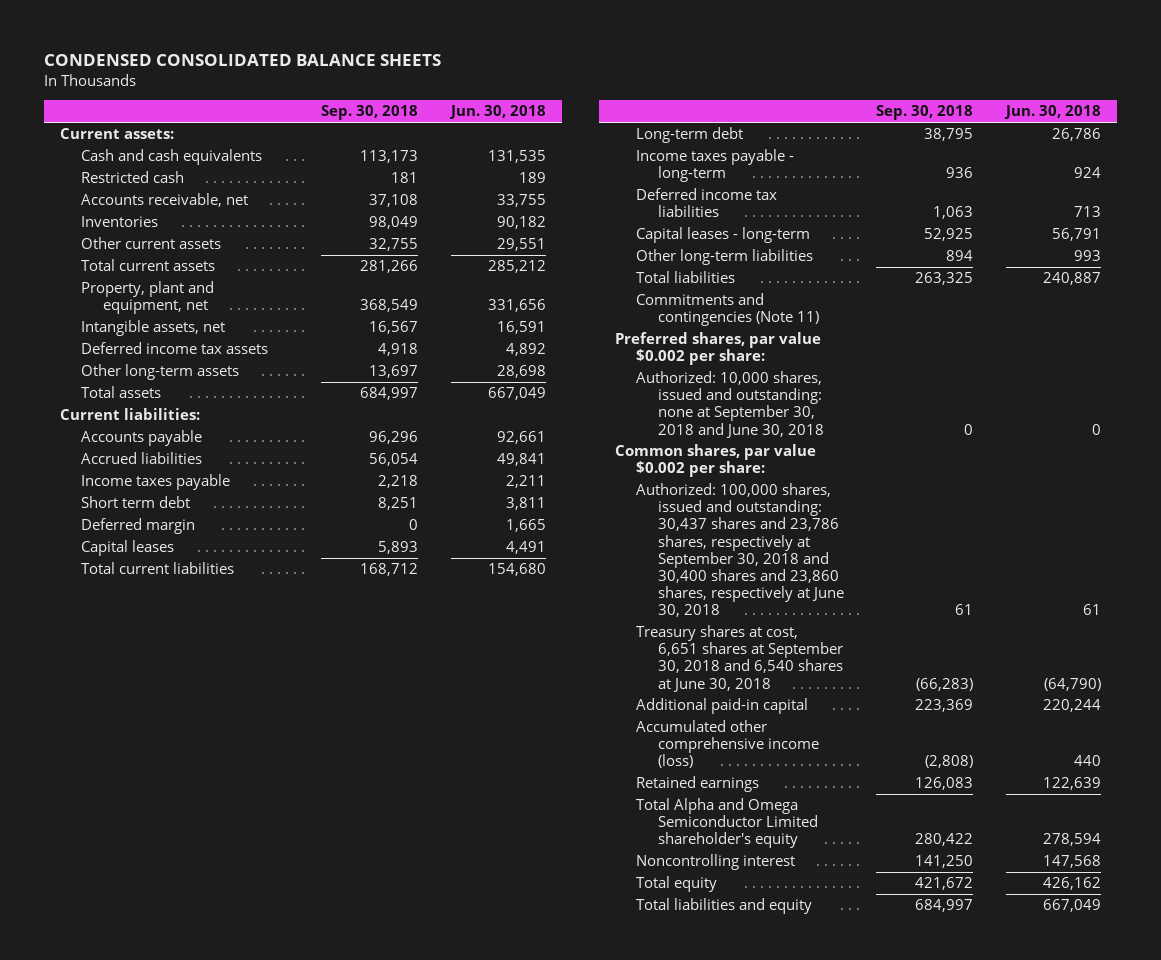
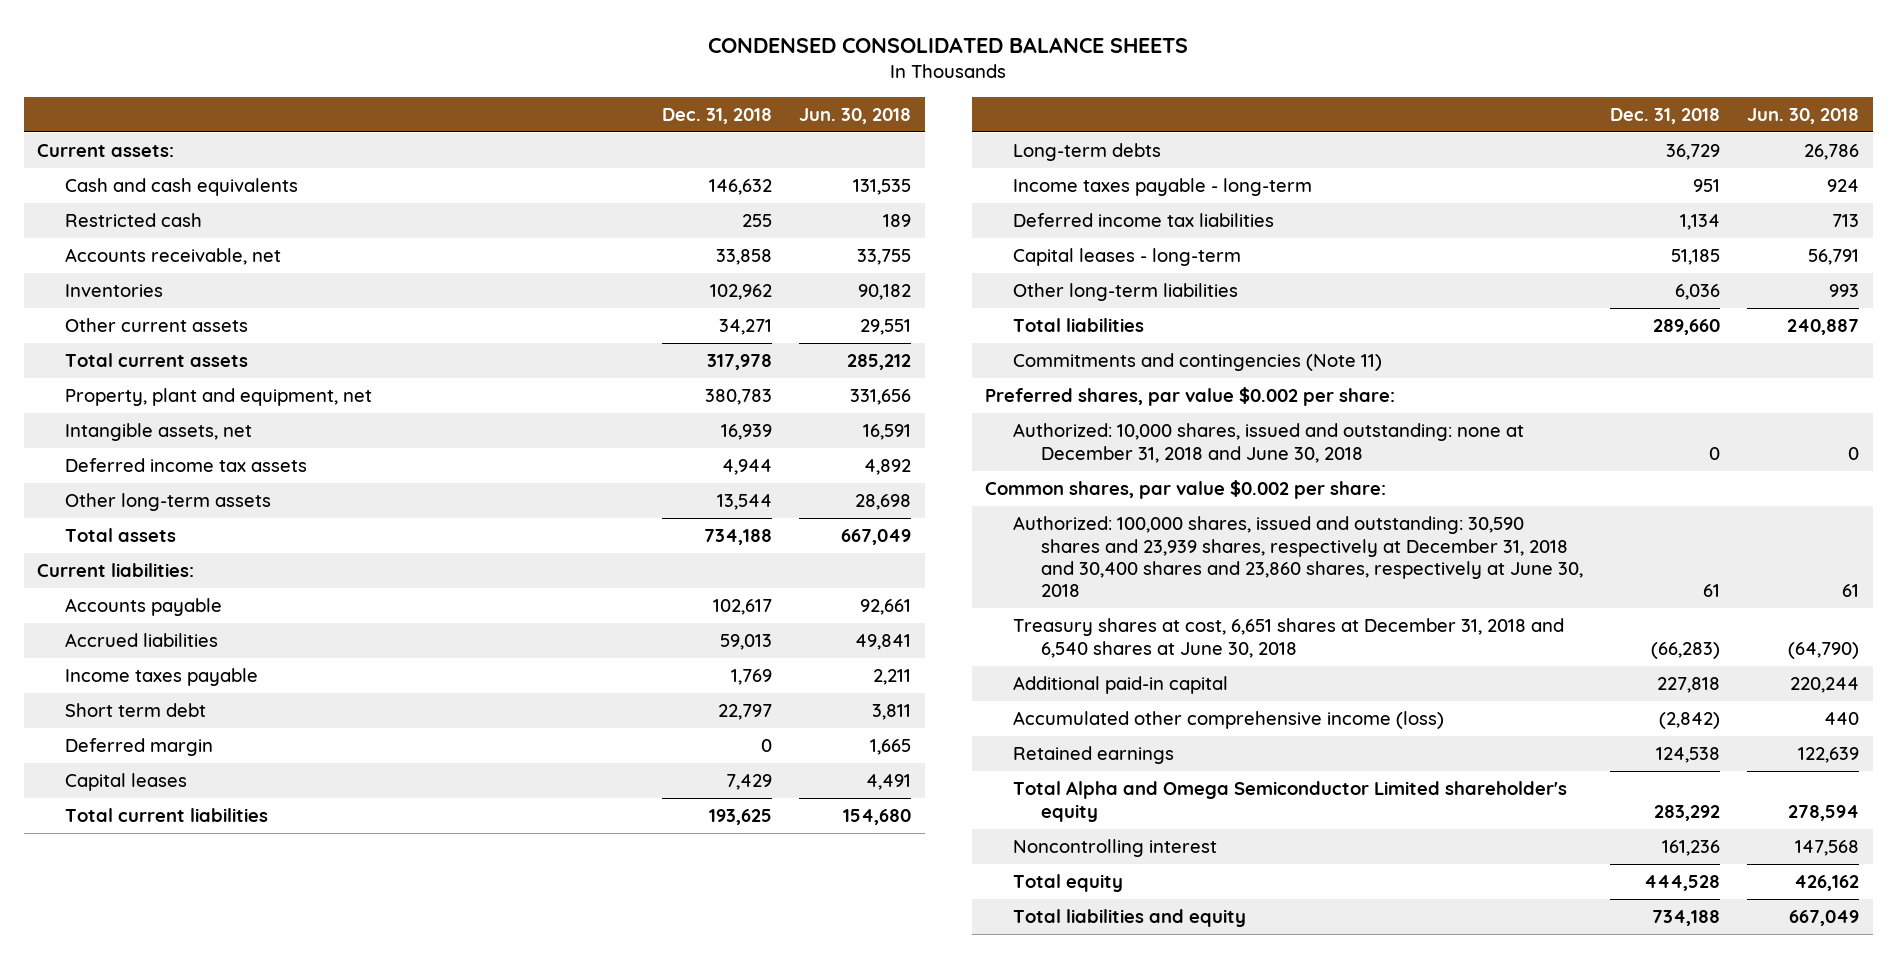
- | Sep. 30, 2018 | Jun. 30, 2018
+ | Dec. 31, 2018 | Jun. 30, 2018
- Long-term debt | 38,795 | 26,786
+ Long-term debts | 36,729 | 26,786
- Authorized: 10,000 shares, issued and outstanding: none at September 30, 2018 and June 30, 2018 | 0 | 0
+ Authorized: 10,000 shares, issued and outstanding: none at December 31, 2018 and June 30, 2018 | 0 | 0
- Authorized: 100,000 shares, issued and outstanding: 30,437 shares and 23,786 shares, respectively at September 30, 2018 and 30,400 shares and 23,860 shares, respectively at June 30, 2018 | 61 | 61
- Treasury shares at cost, 6,651 shares at September 30, 2018 and 6,540 shares at June 30, 2018 | (66,283) | (64,790)
+ Authorized: 100,000 shares, issued and outstanding: 30,590 shares and 23,939 shares, respectively at December 31, 2018 and 30,400 shares and 23,860 shares, respectively at June 30, 2018 | 61 | 61
+ Treasury shares at cost, 6,651 shares at December 31, 2018 and 6,540 shares at June 30, 2018 | (66,283) | (64,790)

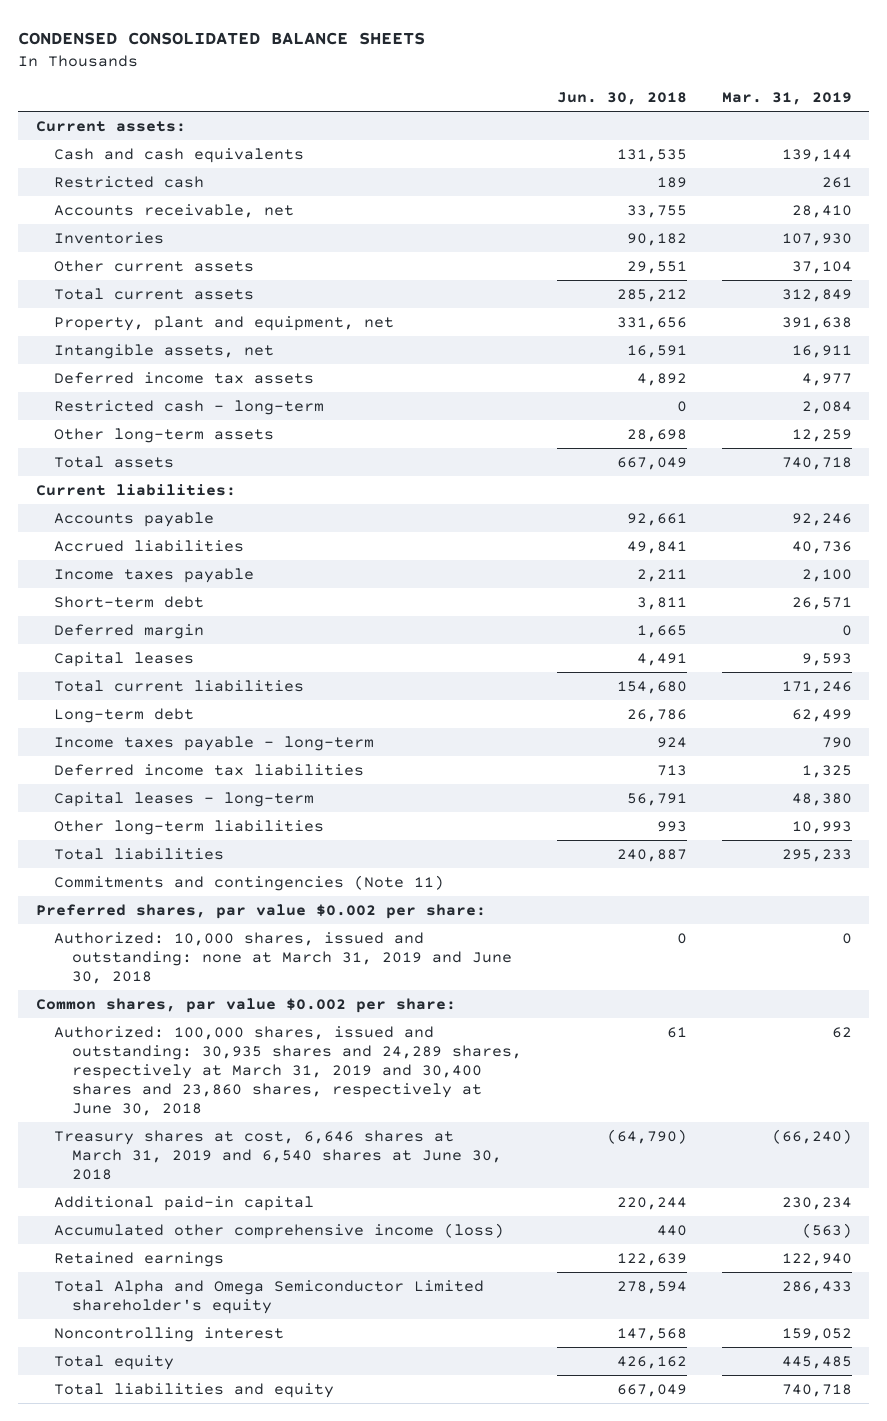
- | Dec. 31, 2018 | Jun. 30, 2018
+ | Jun. 30, 2018 | Mar. 31, 2019
+ Restricted cash - long-term | 0 | 2,084
- Short term debt | 22,797 | 3,811
+ Short-term debt | 3,811 | 26,571
- Long-term debts | 36,729 | 26,786
+ Long-term debt | 26,786 | 62,499
- Authorized: 10,000 shares, issued and outstanding: none at December 31, 2018 and June 30, 2018 | 0 | 0
+ Authorized: 10,000 shares, issued and outstanding: none at March 31, 2019 and June 30, 2018 | 0 | 0
- Authorized: 100,000 shares, issued and outstanding: 30,590 shares and 23,939 shares, respectively at December 31, 2018 and 30,400 shares and 23,860 shares, respectively at June 30, 2018 | 61 | 61
- Treasury shares at cost, 6,651 shares at December 31, 2018 and 6,540 shares at June 30, 2018 | (66,283) | (64,790)
+ Authorized: 100,000 shares, issued and outstanding: 30,935 shares and 24,289 shares, respectively at March 31, 2019 and 30,400 shares and 23,860 shares, respectively at June 30, 2018 | 61 | 62
+ Treasury shares at cost, 6,646 shares at March 31, 2019 and 6,540 shares at June 30, 2018 | (64,790) | (66,240)

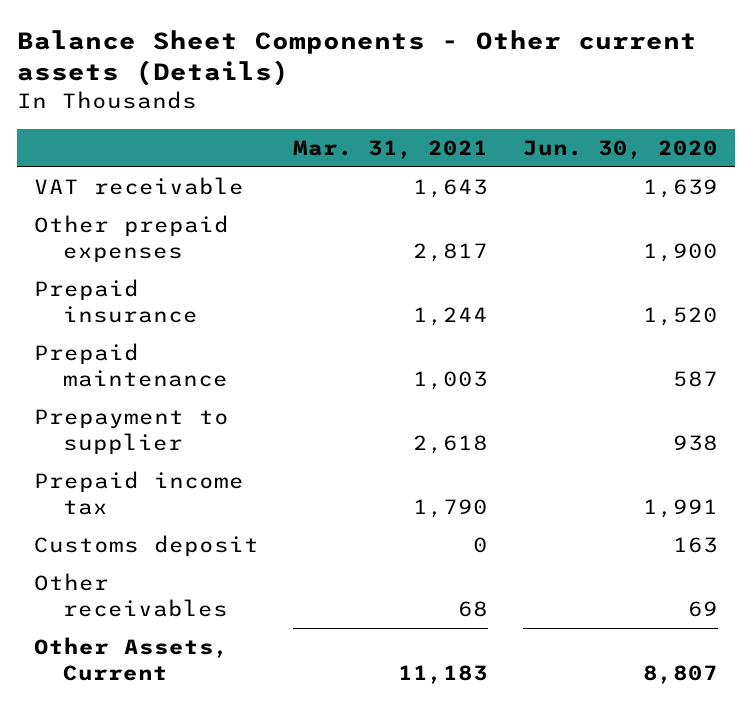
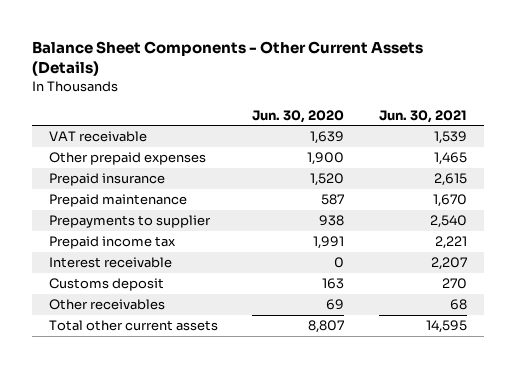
- Balance Sheet Components - Other current assets (Details)
+ Balance Sheet Components - Other Current Assets (Details)
- | Mar. 31, 2021 | Jun. 30, 2020
+ | Jun. 30, 2020 | Jun. 30, 2021
- Prepayment to supplier | 2,618 | 938
+ Prepayments to supplier | 938 | 2,540
+ Interest receivable | 0 | 2,207
- Other Assets, Current | 11,183 | 8,807
+ Total other current assets | 8,807 | 14,595

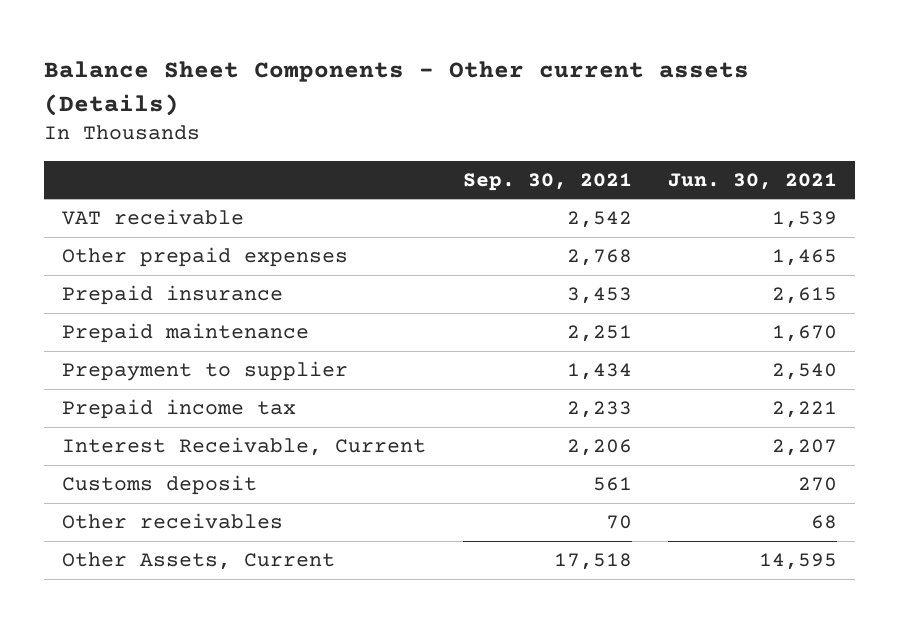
- Balance Sheet Components - Other Current Assets (Details)
+ Balance Sheet Components - Other current assets (Details)
- | Jun. 30, 2020 | Jun. 30, 2021
+ | Sep. 30, 2021 | Jun. 30, 2021
- Prepayments to supplier | 938 | 2,540
+ Prepayment to supplier | 1,434 | 2,540
- Interest receivable | 0 | 2,207
+ Interest Receivable, Current | 2,206 | 2,207
- Total other current assets | 8,807 | 14,595
+ Other Assets, Current | 17,518 | 14,595

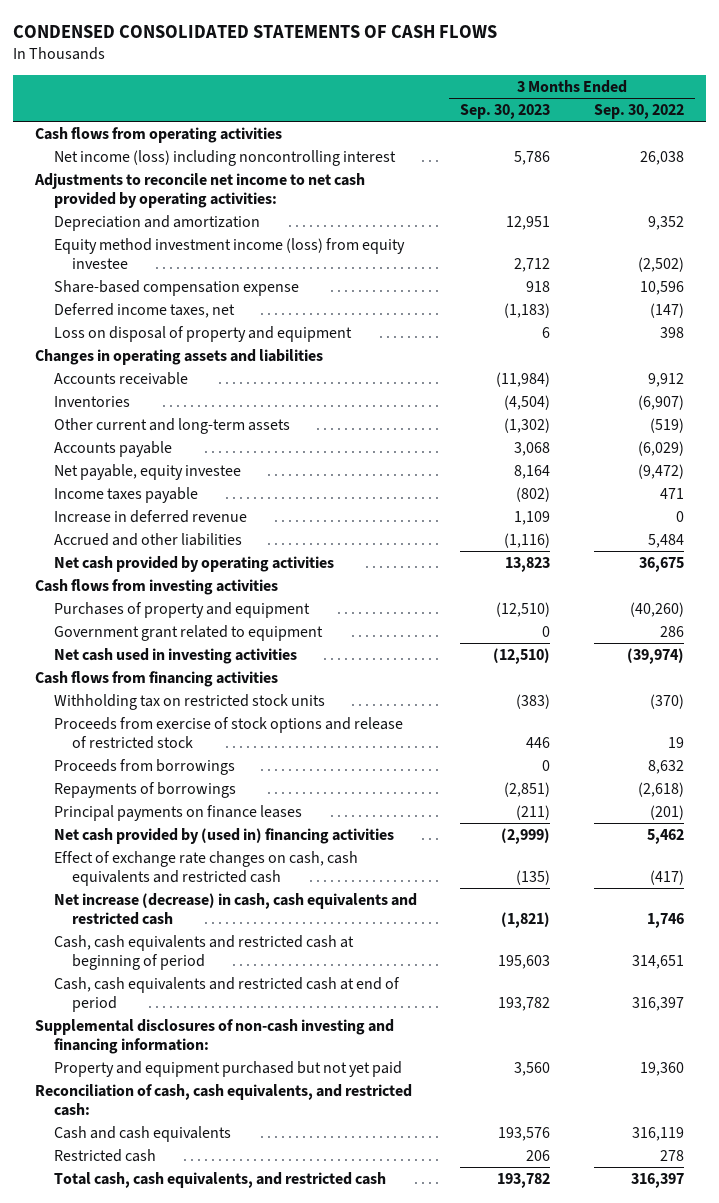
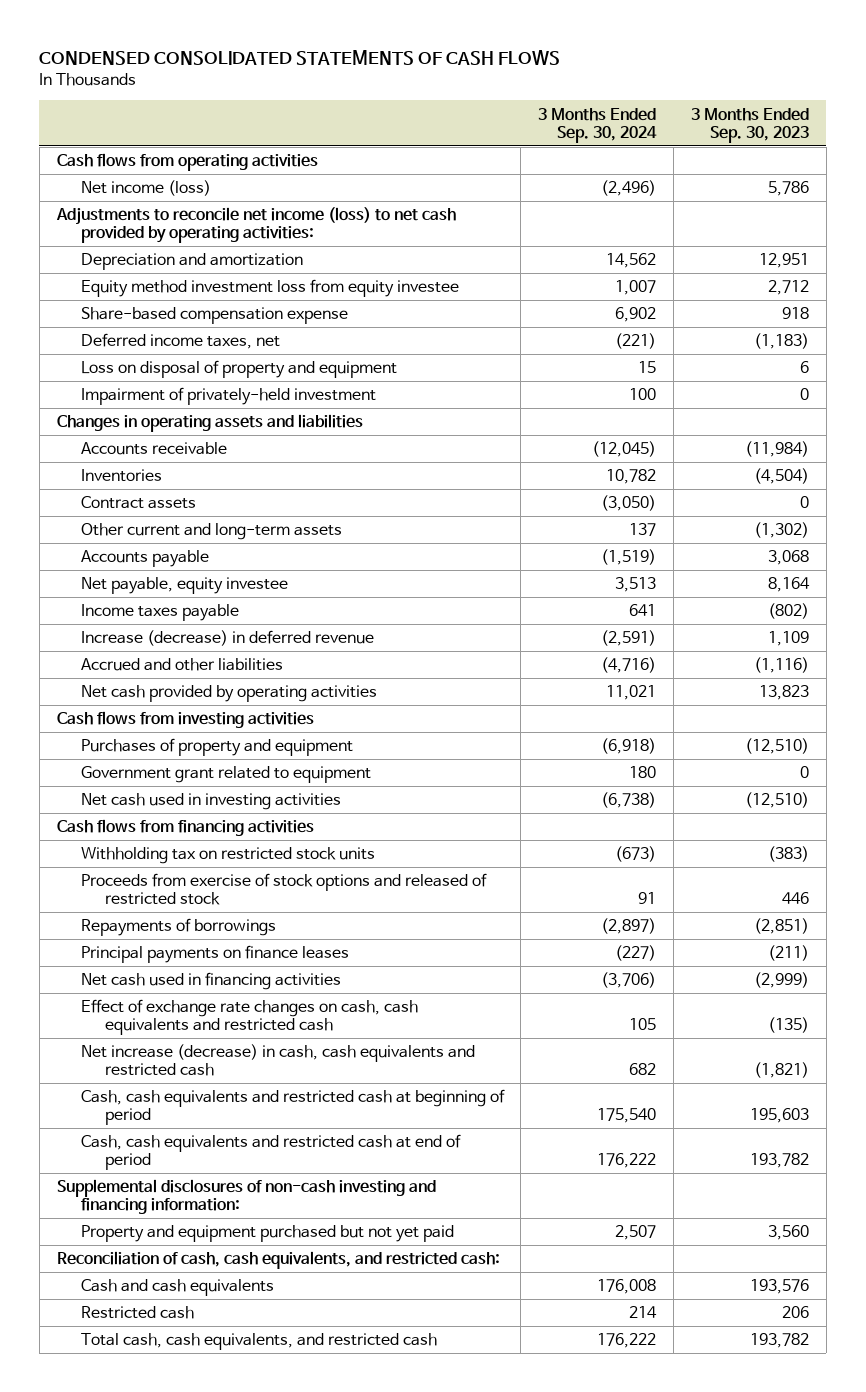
- | 3 Months Ended Sep. 30, 2023 | 3 Months Ended Sep. 30, 2022
+ | 3 Months Ended Sep. 30, 2024 | 3 Months Ended Sep. 30, 2023
- Net income (loss) including noncontrolling interest | 5,786 | 26,038
- Adjustments to reconcile net income to net cash provided by operating activities:
+ Net income (loss) | (2,496) | 5,786
+ Adjustments to reconcile net income (loss) to net cash provided by operating activities:
- Equity method investment income (loss) from equity investee | 2,712 | (2,502)
+ Equity method investment loss from equity investee | 1,007 | 2,712
+ Impairment of privately-held investment | 100 | 0
+ Contract assets | (3,050) | 0
- Increase in deferred revenue | 1,109 | 0
+ Increase (decrease) in deferred revenue | (2,591) | 1,109
- Proceeds from exercise of stock options and release of restricted stock | 446 | 19
- Proceeds from borrowings | 0 | 8,632
+ Proceeds from exercise of stock options and released of restricted stock | 91 | 446
- Net cash provided by (used in) financing activities | (2,999) | 5,462
+ Net cash used in financing activities | (3,706) | (2,999)

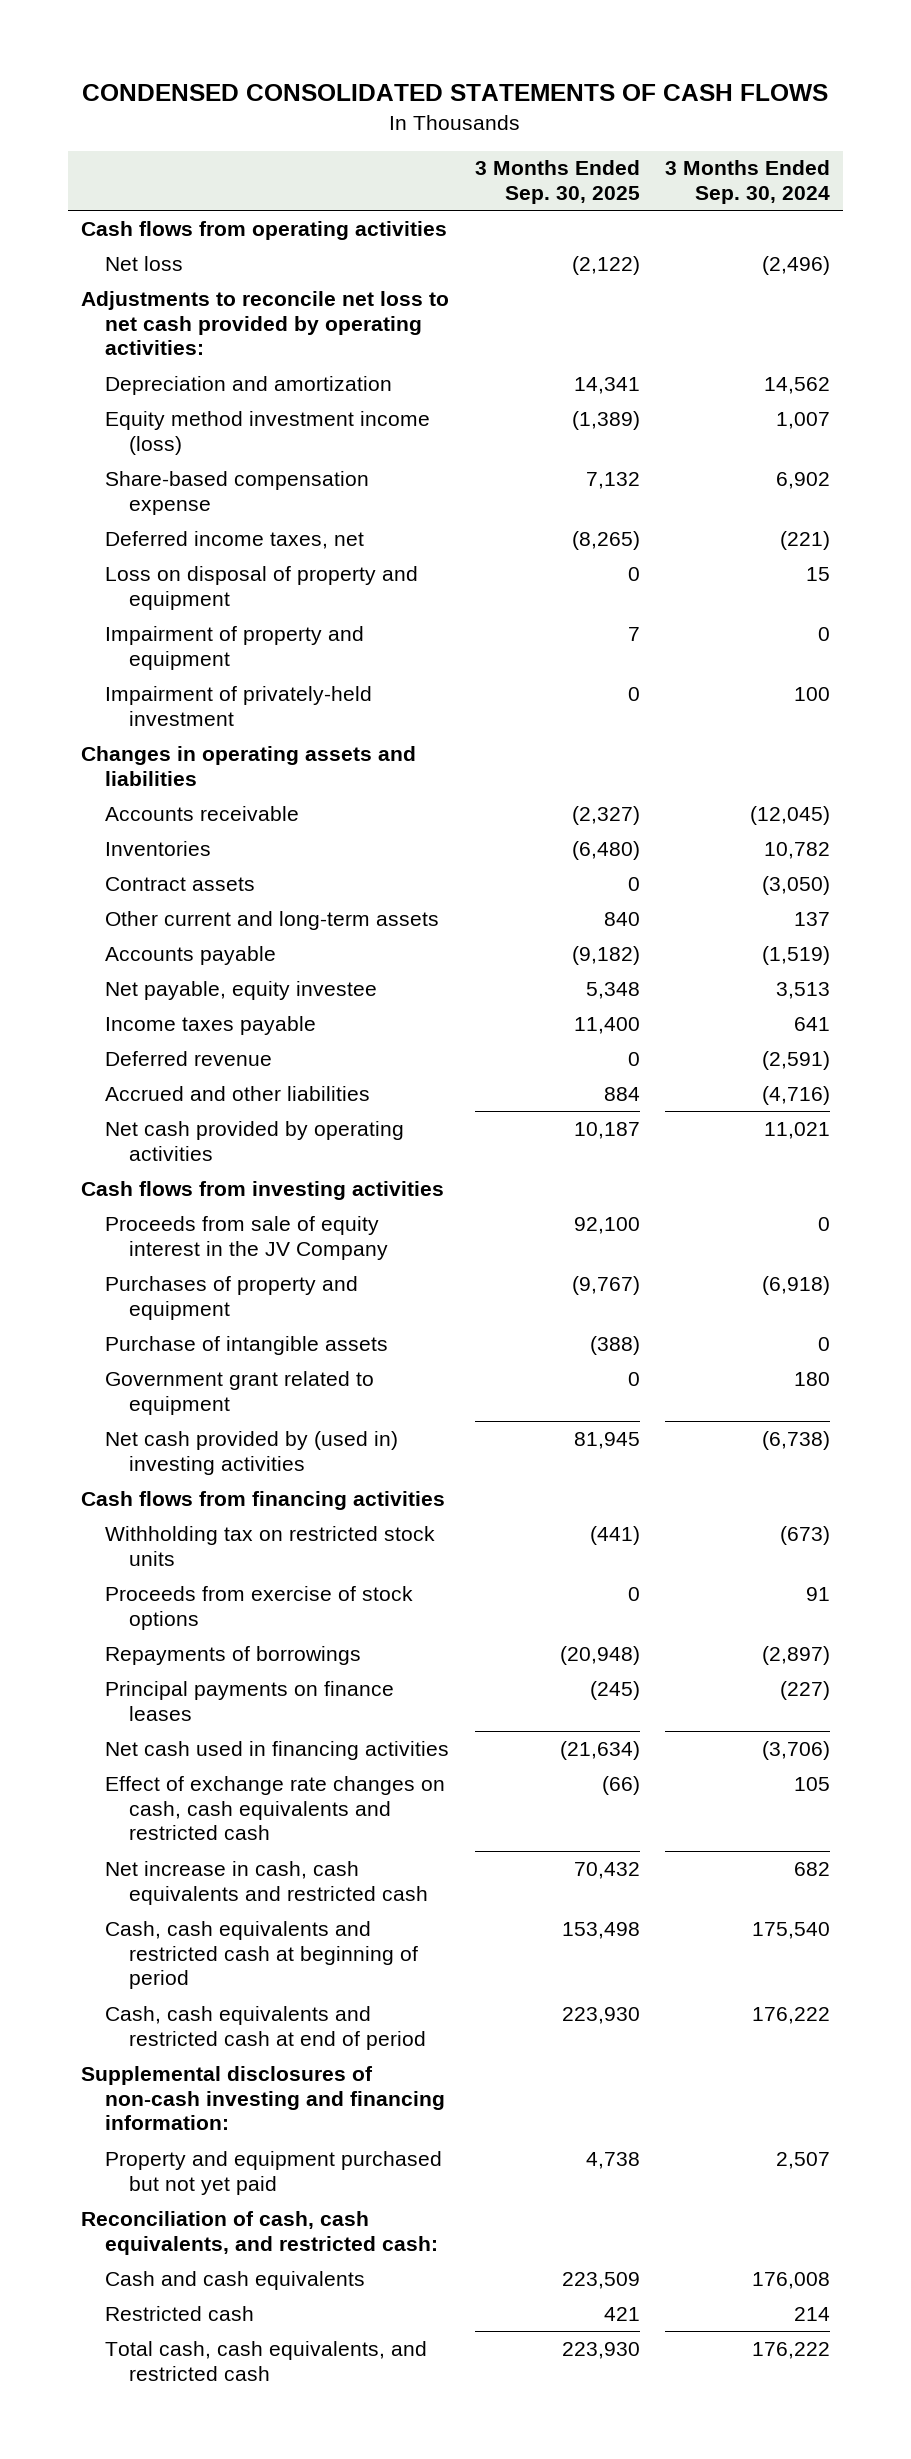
- | 3 Months Ended Sep. 30, 2024 | 3 Months Ended Sep. 30, 2023
+ | 3 Months Ended Sep. 30, 2025 | 3 Months Ended Sep. 30, 2024
- Net income (loss) | (2,496) | 5,786
- Adjustments to reconcile net income (loss) to net cash provided by operating activities:
+ Net loss | (2,122) | (2,496)
+ Adjustments to reconcile net loss to net cash provided by operating activities:
- Equity method investment loss from equity investee | 1,007 | 2,712
+ Equity method investment income (loss) | (1,389) | 1,007
+ Impairment of property and equipment | 7 | 0
- Increase (decrease) in deferred revenue | (2,591) | 1,109
+ Deferred revenue | 0 | (2,591)
+ Proceeds from sale of equity interest in the JV Company | 92,100 | 0
+ Purchase of intangible assets | (388) | 0
- Net cash used in investing activities | (6,738) | (12,510)
+ Net cash provided by (used in) investing activities | 81,945 | (6,738)
- Proceeds from exercise of stock options and released of restricted stock | 91 | 446
+ Proceeds from exercise of stock options | 0 | 91
- Net increase (decrease) in cash, cash equivalents and restricted cash | 682 | (1,821)
+ Net increase in cash, cash equivalents and restricted cash | 70,432 | 682

